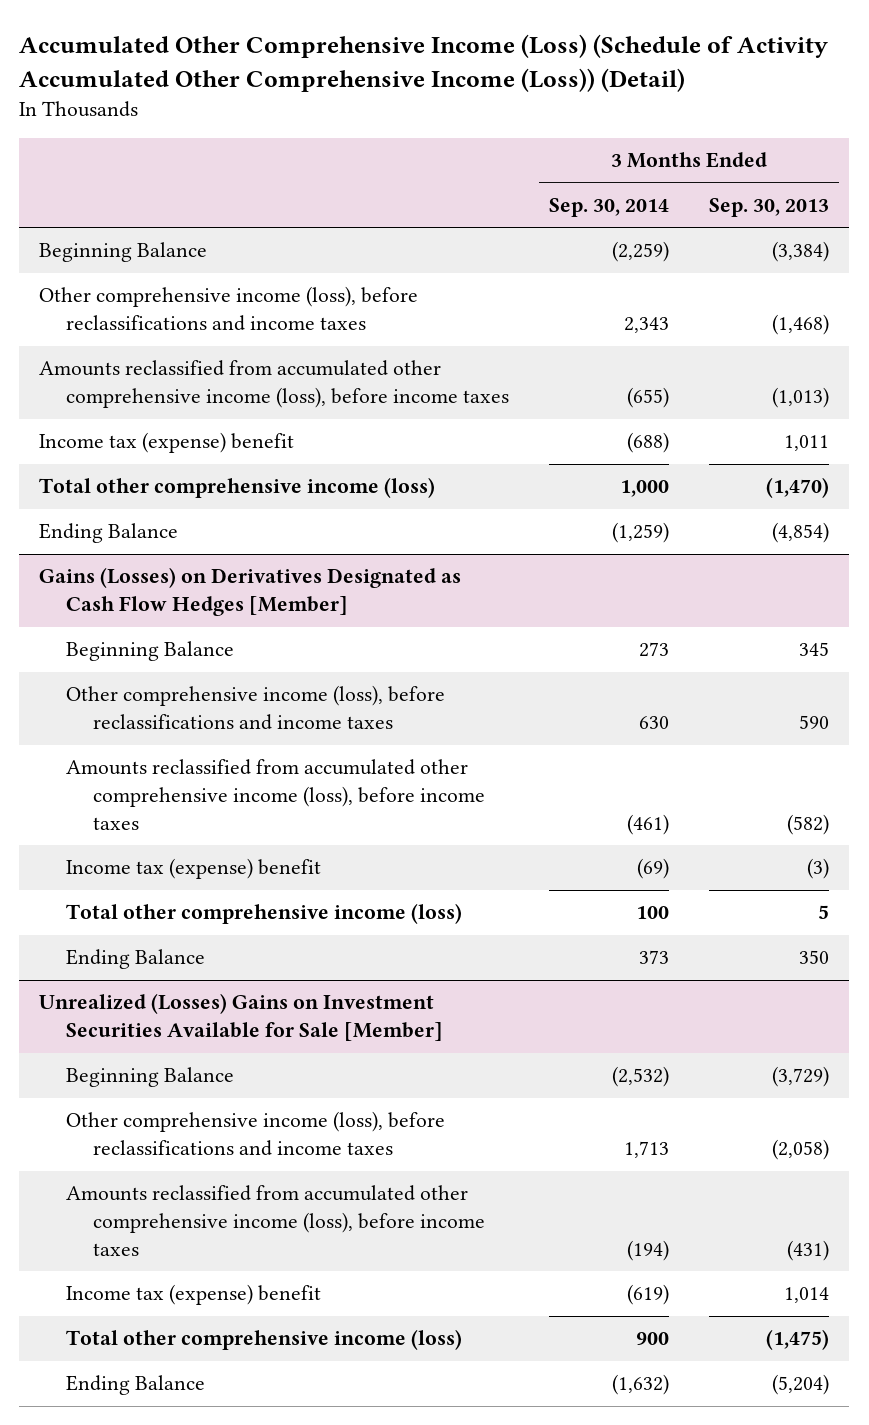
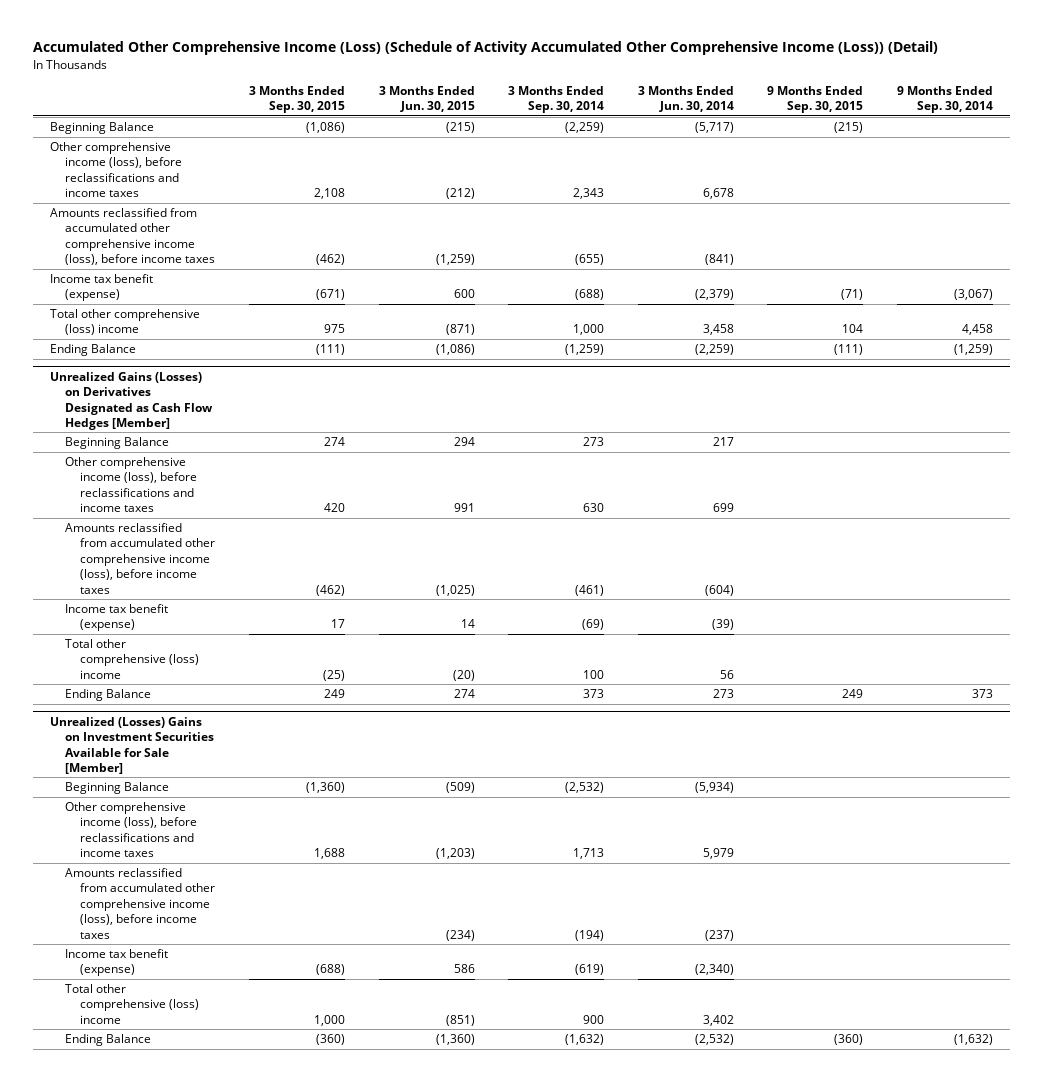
- | 3 Months Ended Sep. 30, 2014 | 3 Months Ended Sep. 30, 2013
+ | 3 Months Ended Sep. 30, 2015 | 3 Months Ended Jun. 30, 2015 | 3 Months Ended Sep. 30, 2014 | 3 Months Ended Jun. 30, 2014 | 9 Months Ended Sep. 30, 2015 | 9 Months Ended Sep. 30, 2014
- Income tax (expense) benefit | (688) | 1,011
- Total other comprehensive income (loss) | 1,000 | (1,470)
+ Income tax benefit (expense) | (671) | 600 | (688) | (2,379) | (71) | (3,067)
+ Total other comprehensive (loss) income | 975 | (871) | 1,000 | 3,458 | 104 | 4,458
- Gains (Losses) on Derivatives Designated as Cash Flow Hedges [Member]
+ Unrealized Gains (Losses) on Derivatives Designated as Cash Flow Hedges [Member]
- Income tax (expense) benefit | (69) | (3)
- Total other comprehensive income (loss) | 100 | 5
+ Income tax benefit (expense) | 17 | 14 | (69) | (39) | |
+ Total other comprehensive (loss) income | (25) | (20) | 100 | 56 | |
@ Unrealized (Losses) Gains on Investment Securities Available for Sale [Member]
- Income tax (expense) benefit | (619) | 1,014
- Total other comprehensive income (loss) | 900 | (1,475)
+ Income tax benefit (expense) | (688) | 586 | (619) | (2,340) | |
+ Total other comprehensive (loss) income | 1,000 | (851) | 900 | 3,402 | |

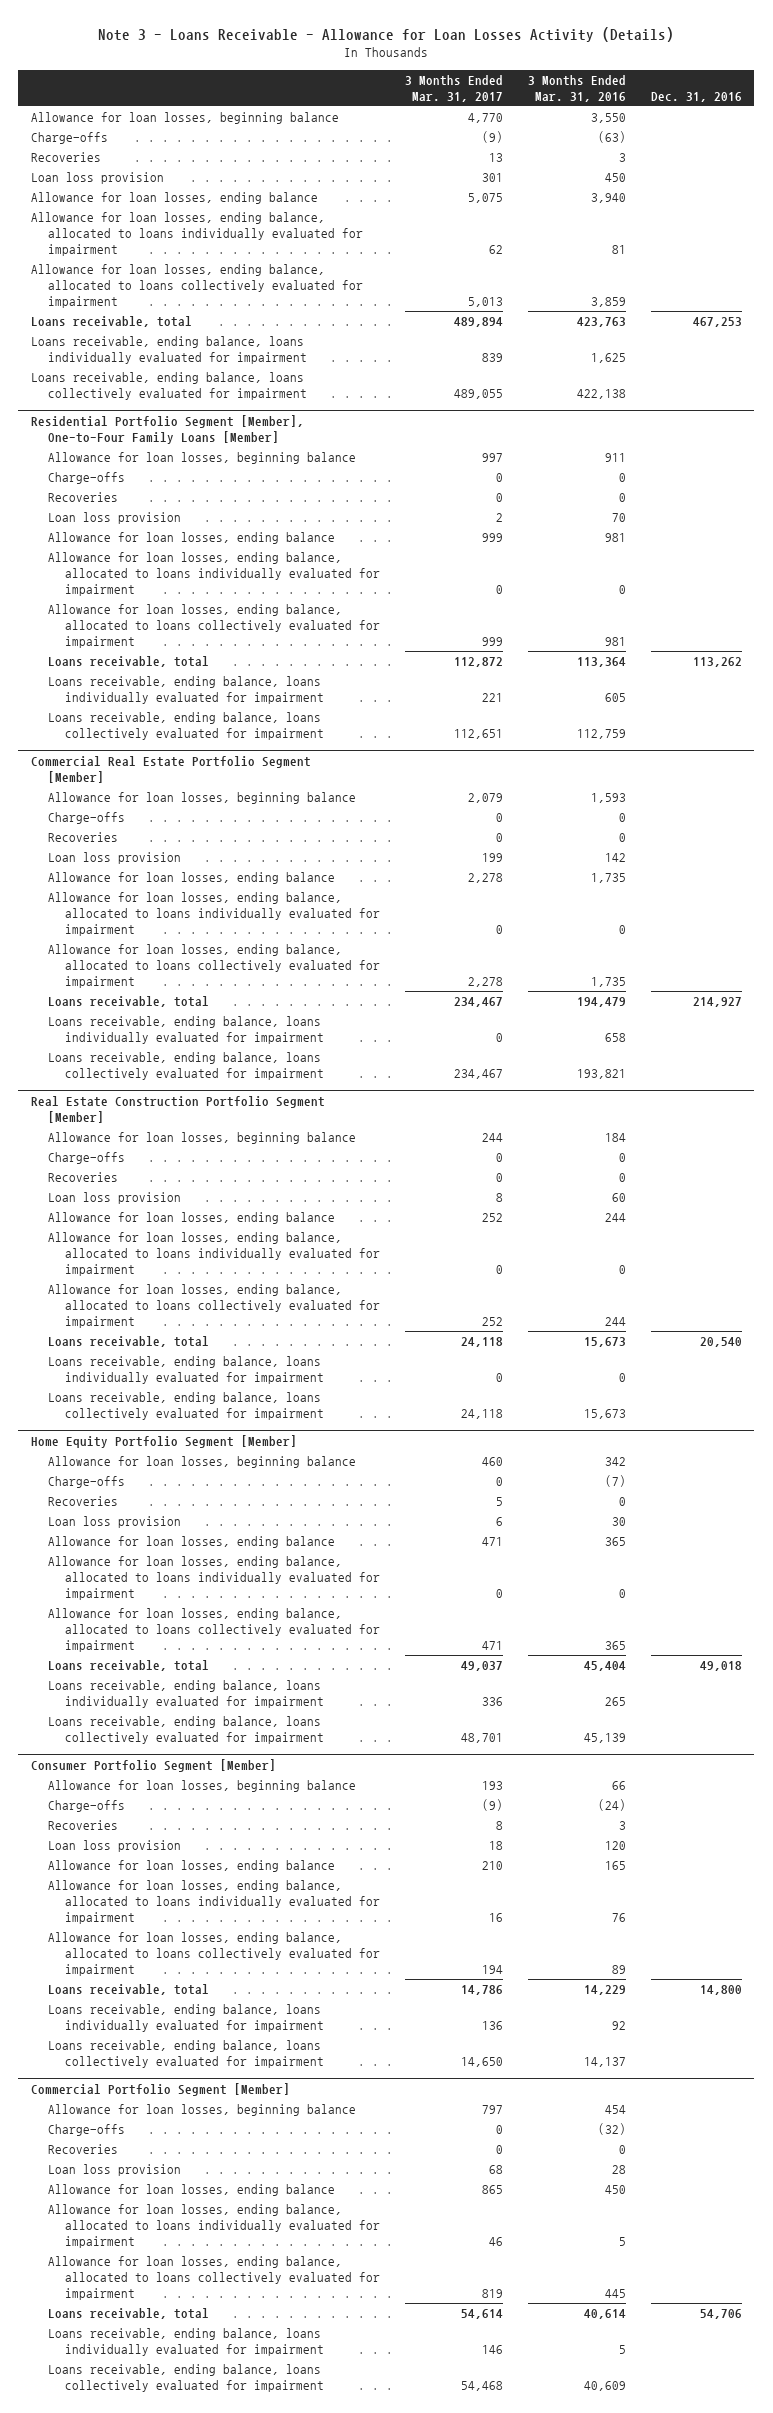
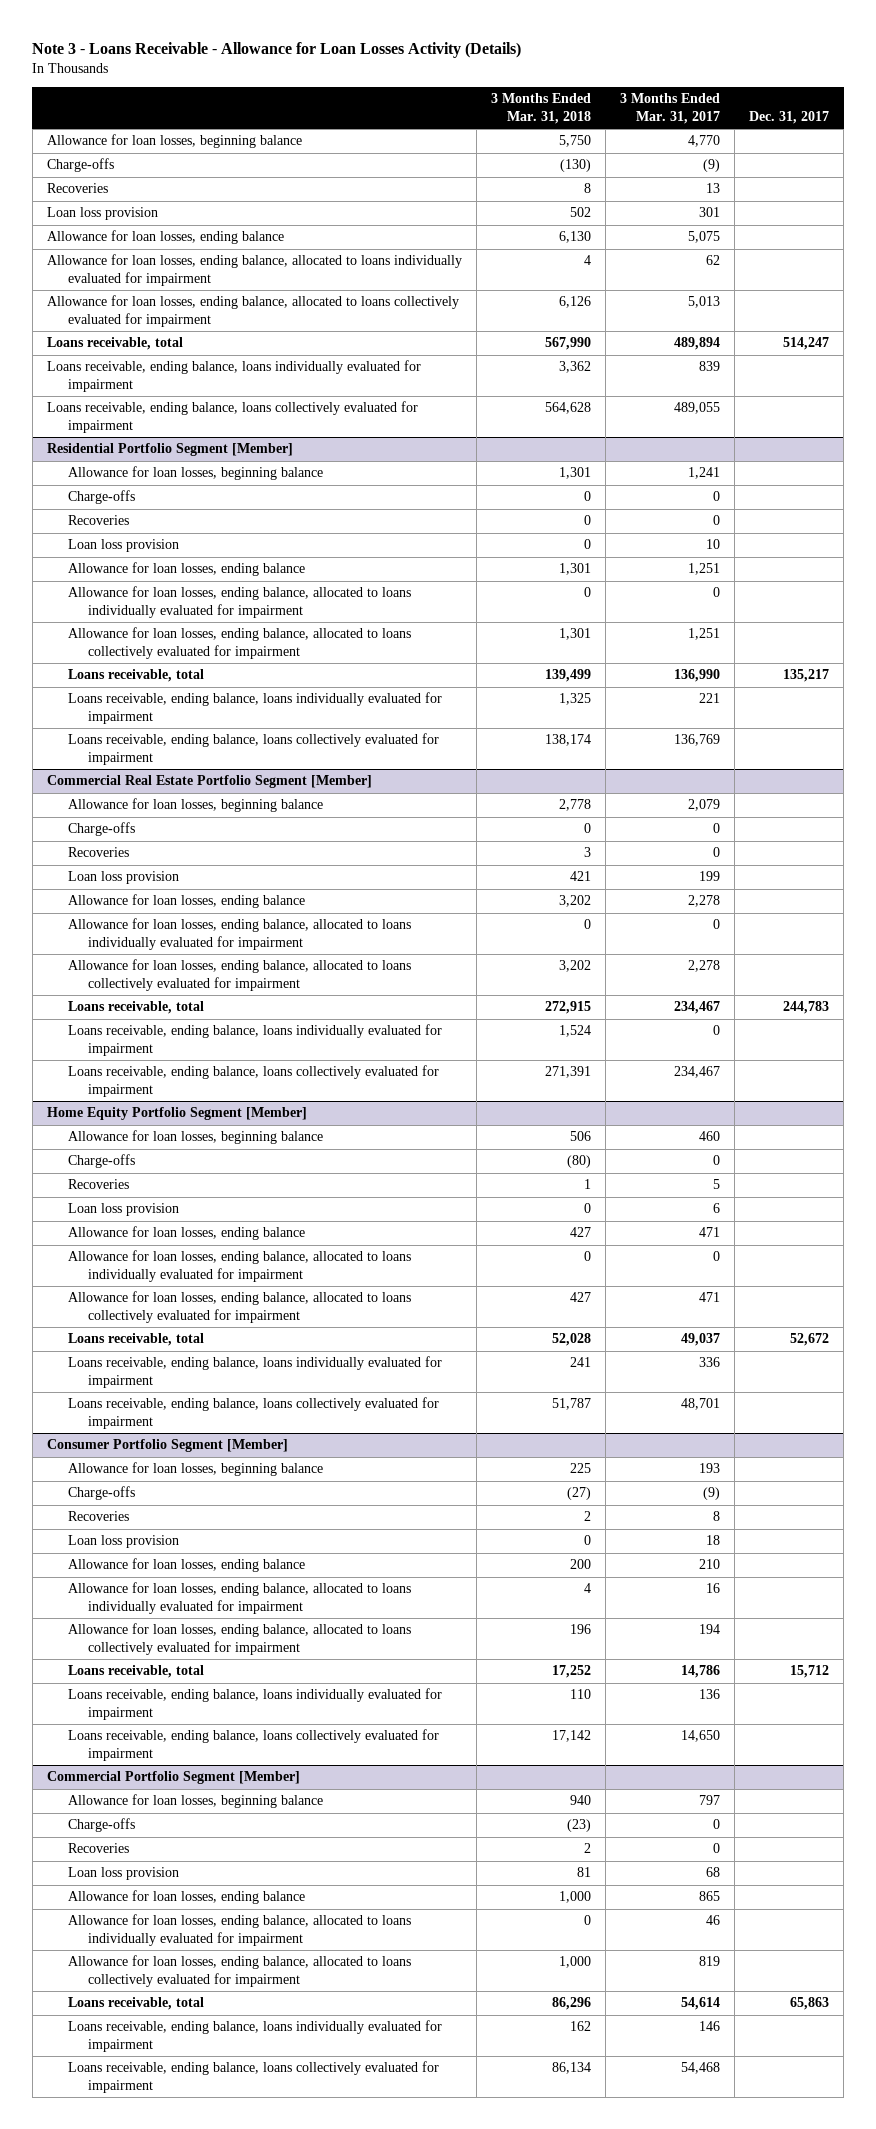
- | 3 Months Ended Mar. 31, 2017 | 3 Months Ended Mar. 31, 2016 | Dec. 31, 2016
+ | 3 Months Ended Mar. 31, 2018 | 3 Months Ended Mar. 31, 2017 | Dec. 31, 2017
- Residential Portfolio Segment [Member], One-to-Four Family Loans [Member]
- Allowance for loan losses, beginning balance | 997 | 911 |
+ Residential Portfolio Segment [Member]
+ Allowance for loan losses, beginning balance | 1,301 | 1,241 |
- Loan loss provision | 2 | 70 |
- Allowance for loan losses, ending balance | 999 | 981 |
+ Loan loss provision | 0 | 10 |
+ Allowance for loan losses, ending balance | 1,301 | 1,251 |
- Allowance for loan losses, ending balance, allocated to loans collectively evaluated for impairment | 999 | 981 |
- Loans receivable, total | 112,872 | 113,364 | 113,262
+ Allowance for loan losses, ending balance, allocated to loans collectively evaluated for impairment | 1,301 | 1,251 |
+ Loans receivable, total | 139,499 | 136,990 | 135,217
- Loans receivable, ending balance, loans collectively evaluated for impairment | 112,651 | 112,759 |
+ Loans receivable, ending balance, loans collectively evaluated for impairment | 138,174 | 136,769 |
- Real Estate Construction Portfolio Segment [Member]
- Allowance for loan losses, beginning balance | 244 | 184 |
- Charge-offs | 0 | 0 |
- Recoveries | 0 | 0 |
- Loan loss provision | 8 | 60 |
- Allowance for loan losses, ending balance | 252 | 244 |
- Allowance for loan losses, ending balance, allocated to loans individually evaluated for impairment | 0 | 0 |
- Allowance for loan losses, ending balance, allocated to loans collectively evaluated for impairment | 252 | 244 |
- Loans receivable, total | 24,118 | 15,673 | 20,540
- Loans receivable, ending balance, loans individually evaluated for impairment | 0 | 0 |
- Loans receivable, ending balance, loans collectively evaluated for impairment | 24,118 | 15,673 |

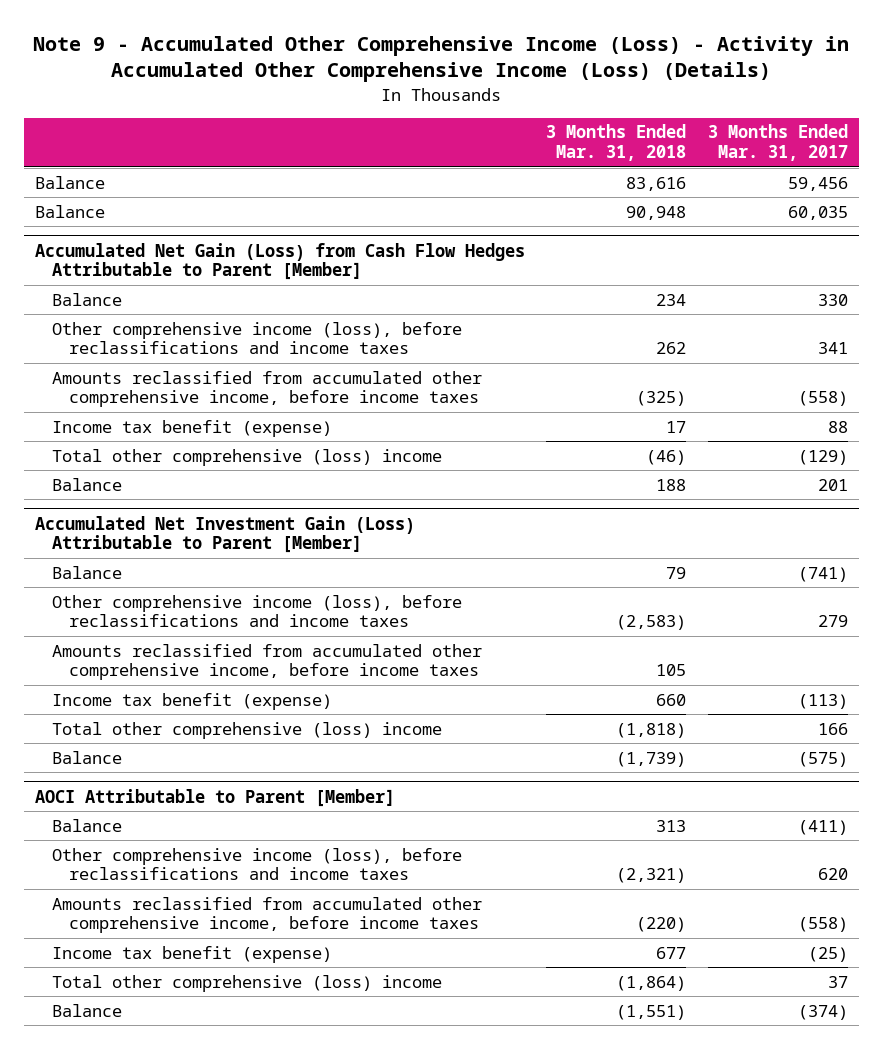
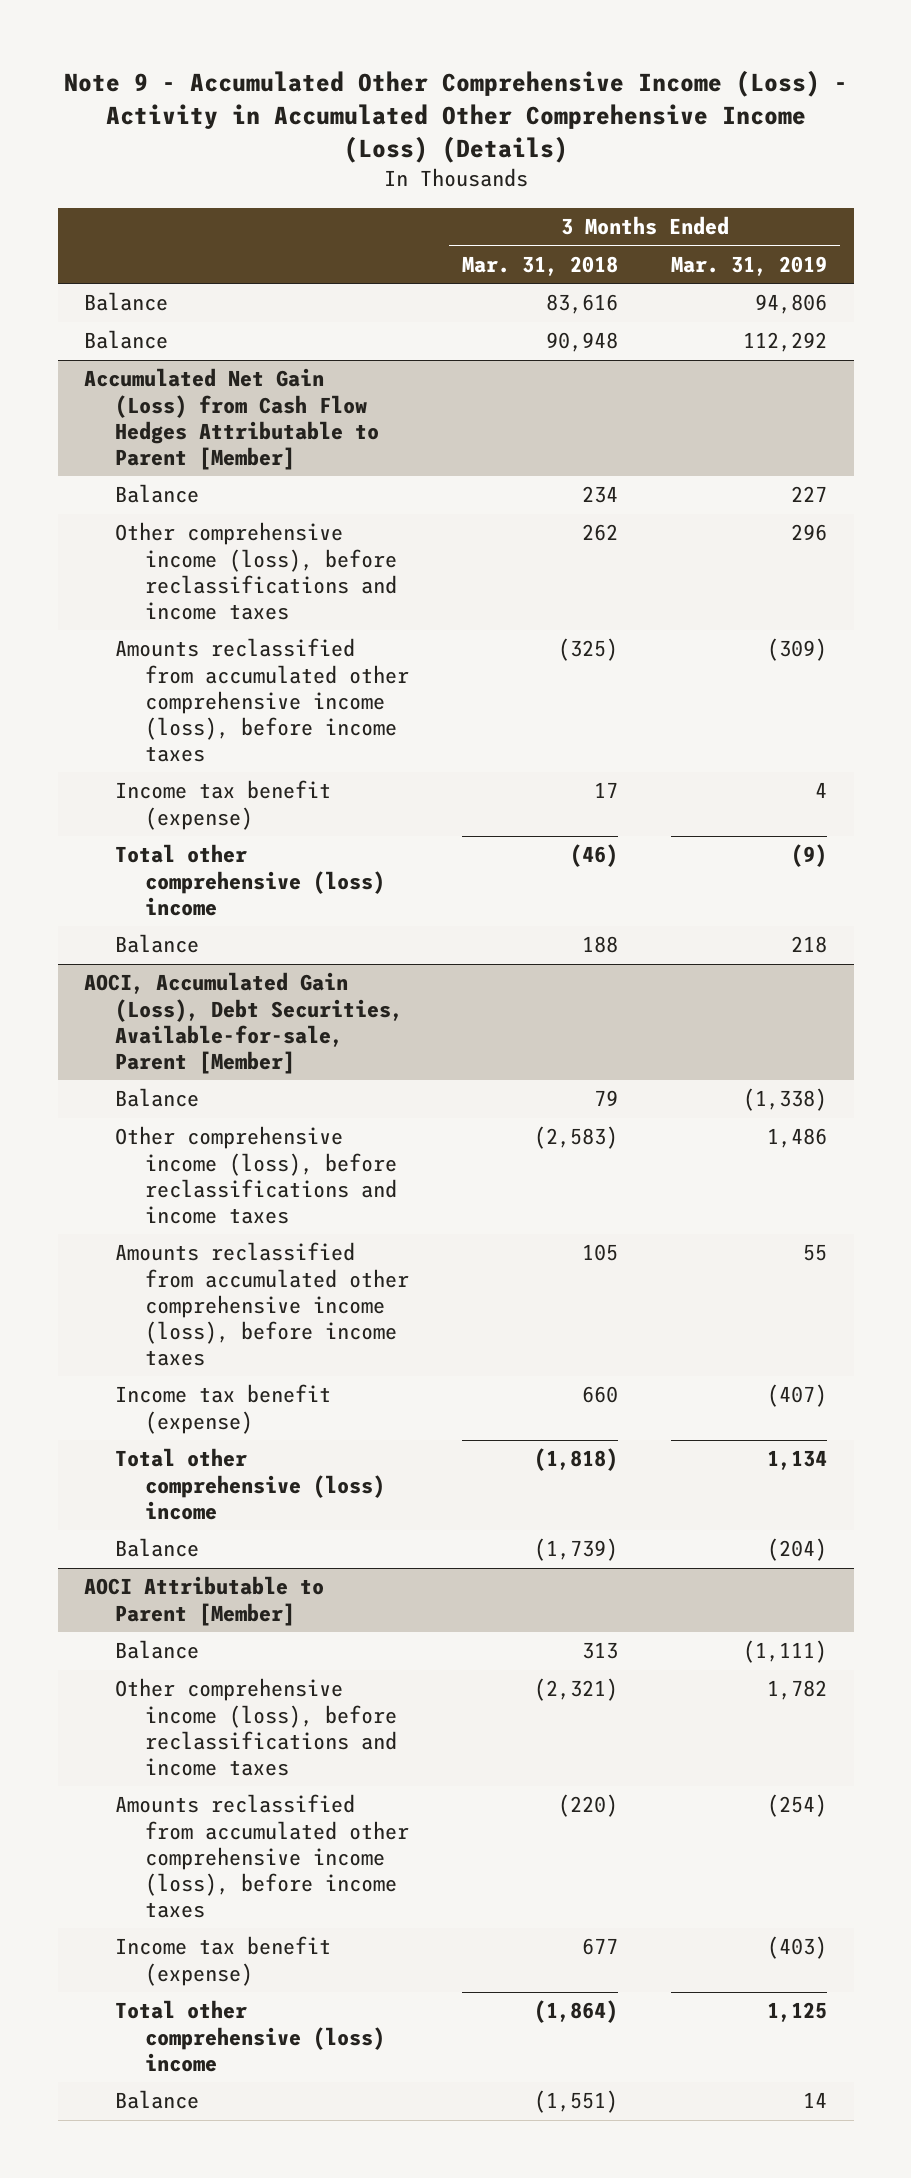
- | 3 Months Ended Mar. 31, 2018 | 3 Months Ended Mar. 31, 2017
+ | 3 Months Ended Mar. 31, 2018 | 3 Months Ended Mar. 31, 2019
@ Accumulated Net Gain (Loss) from Cash Flow Hedges Attributable to Parent [Member]
- Amounts reclassified from accumulated other comprehensive income, before income taxes | (325) | (558)
+ Amounts reclassified from accumulated other comprehensive income (loss), before income taxes | (325) | (309)
- Accumulated Net Investment Gain (Loss) Attributable to Parent [Member]
+ AOCI, Accumulated Gain (Loss), Debt Securities, Available-for-sale, Parent [Member]
- Amounts reclassified from accumulated other comprehensive income, before income taxes | 105 |
+ Amounts reclassified from accumulated other comprehensive income (loss), before income taxes | 105 | 55
@ AOCI Attributable to Parent [Member]
- Amounts reclassified from accumulated other comprehensive income, before income taxes | (220) | (558)
+ Amounts reclassified from accumulated other comprehensive income (loss), before income taxes | (220) | (254)

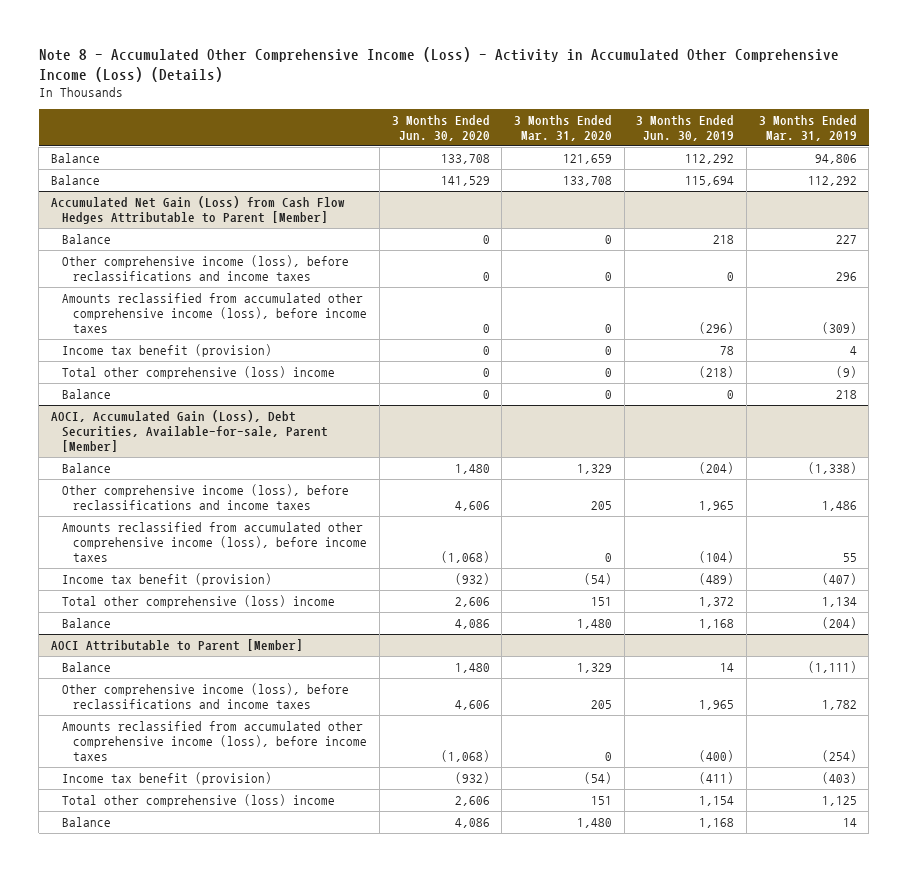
- Note 9 - Accumulated Other Comprehensive Income (Loss) - Activity in Accumulated Other Comprehensive Income (Loss) (Details)
+ Note 8 - Accumulated Other Comprehensive Income (Loss) - Activity in Accumulated Other Comprehensive Income (Loss) (Details)
- | 3 Months Ended Mar. 31, 2018 | 3 Months Ended Mar. 31, 2019
+ | 3 Months Ended Jun. 30, 2020 | 3 Months Ended Mar. 31, 2020 | 3 Months Ended Jun. 30, 2019 | 3 Months Ended Mar. 31, 2019
@ Accumulated Net Gain (Loss) from Cash Flow Hedges Attributable to Parent [Member]
- Income tax benefit (expense) | 17 | 4
+ Income tax benefit (provision) | 0 | 0 | 78 | 4
@ AOCI, Accumulated Gain (Loss), Debt Securities, Available-for-sale, Parent [Member]
- Income tax benefit (expense) | 660 | (407)
+ Income tax benefit (provision) | (932) | (54) | (489) | (407)
@ AOCI Attributable to Parent [Member]
- Income tax benefit (expense) | 677 | (403)
+ Income tax benefit (provision) | (932) | (54) | (411) | (403)

